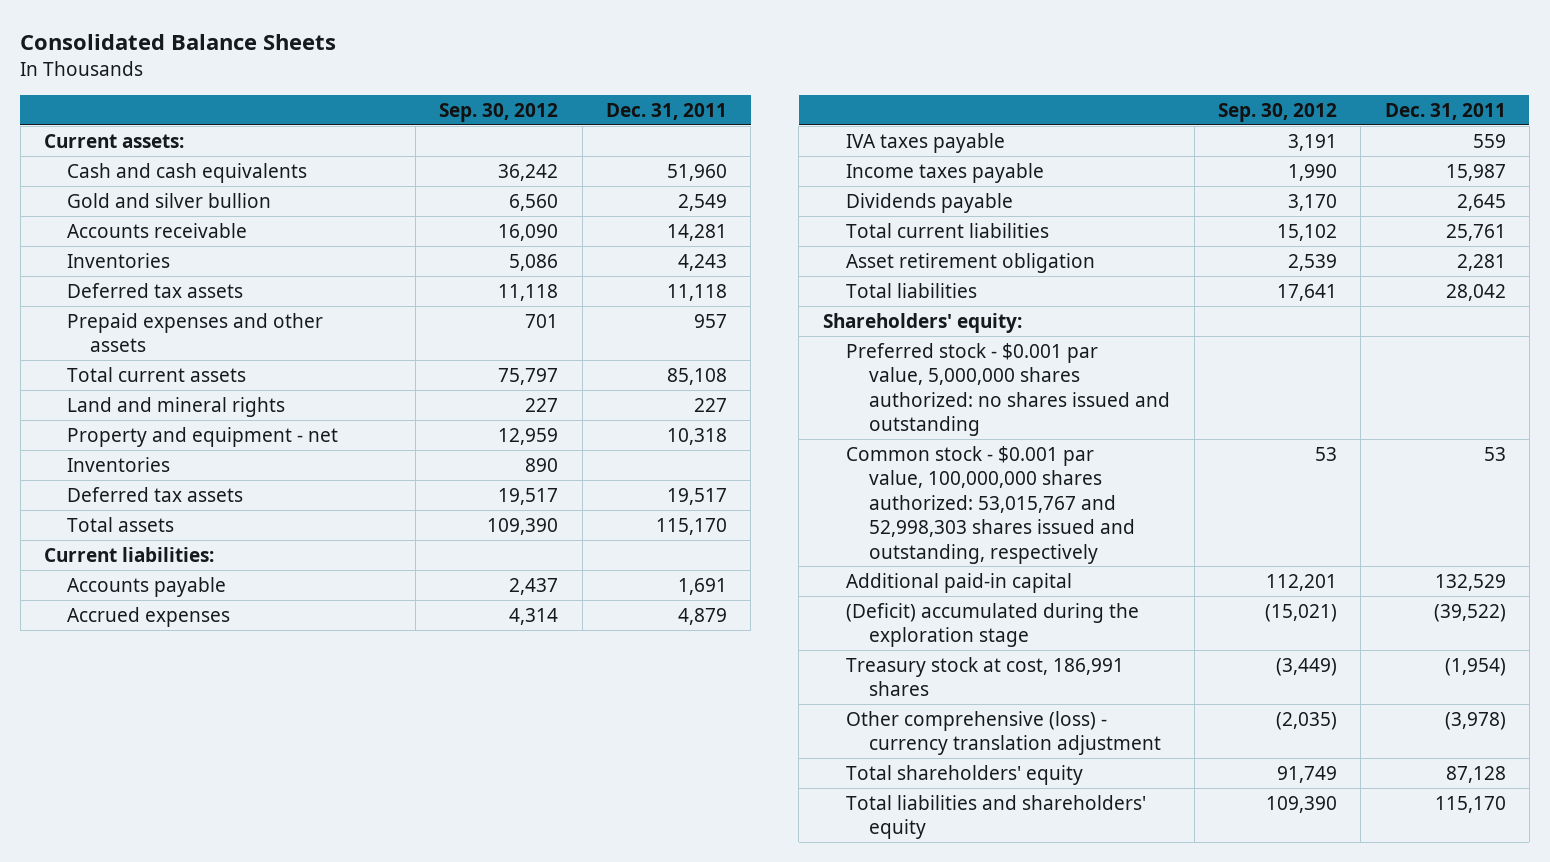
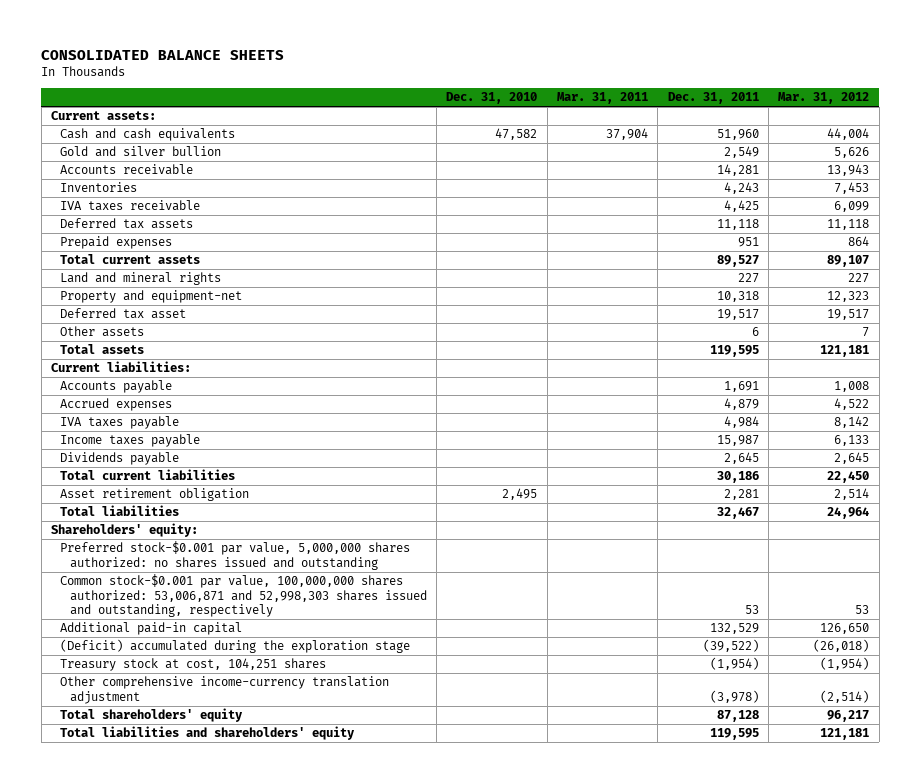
- Consolidated Balance Sheets
+ CONSOLIDATED BALANCE SHEETS
- | Sep. 30, 2012 | Dec. 31, 2011
+ | Dec. 31, 2010 | Mar. 31, 2011 | Dec. 31, 2011 | Mar. 31, 2012
+ IVA taxes receivable | | | 4,425 | 6,099
- Prepaid expenses and other assets | 701 | 957
- Total current assets | 75,797 | 85,108
+ Prepaid expenses | | | 951 | 864
+ Total current assets | | | 89,527 | 89,107
- Property and equipment - net | 12,959 | 10,318
- Inventories | 890 |
- Deferred tax assets | 19,517 | 19,517
- Total assets | 109,390 | 115,170
+ Property and equipment-net | | | 10,318 | 12,323
+ Deferred tax asset | | | 19,517 | 19,517
+ Other assets | | | 6 | 7
+ Total assets | | | 119,595 | 121,181
- IVA taxes payable | 3,191 | 559
+ IVA taxes payable | | | 4,984 | 8,142
- Total current liabilities | 15,102 | 25,761
+ Total current liabilities | | | 30,186 | 22,450
- Total liabilities | 17,641 | 28,042
+ Total liabilities | | | 32,467 | 24,964
- Preferred stock - $0.001 par value, 5,000,000 shares authorized: no shares issued and outstanding
- Common stock - $0.001 par value, 100,000,000 shares authorized: 53,015,767 and 52,998,303 shares issued and outstanding, respectively | 53 | 53
+ Preferred stock-$0.001 par value, 5,000,000 shares authorized: no shares issued and outstanding
+ Common stock-$0.001 par value, 100,000,000 shares authorized: 53,006,871 and 52,998,303 shares issued and outstanding, respectively | | | 53 | 53
- Treasury stock at cost, 186,991 shares | (3,449) | (1,954)
- Other comprehensive (loss) - currency translation adjustment | (2,035) | (3,978)
+ Treasury stock at cost, 104,251 shares | | | (1,954) | (1,954)
+ Other comprehensive income-currency translation adjustment | | | (3,978) | (2,514)
- Total liabilities and shareholders' equity | 109,390 | 115,170
+ Total liabilities and shareholders' equity | | | 119,595 | 121,181

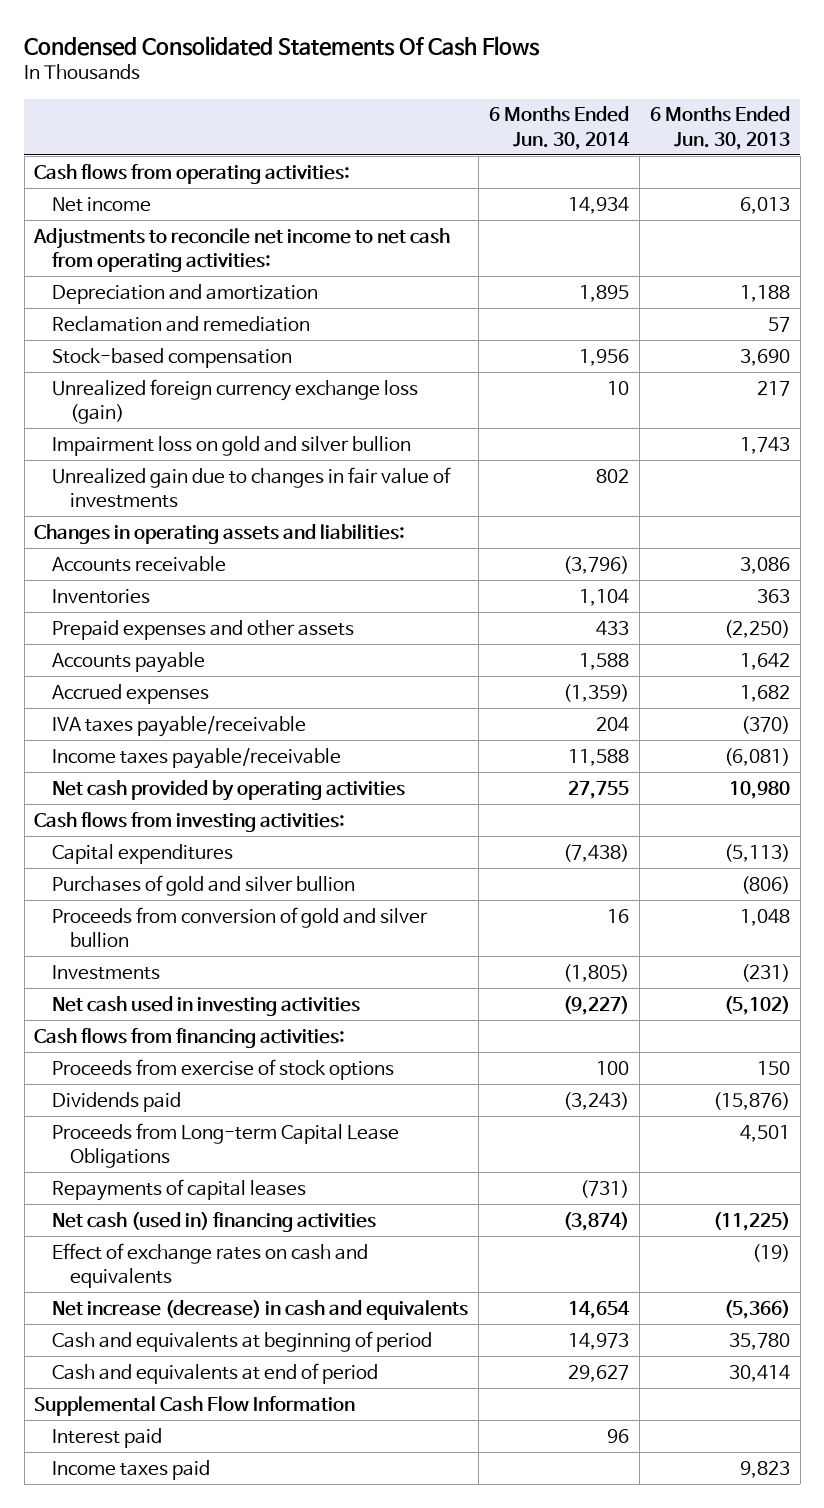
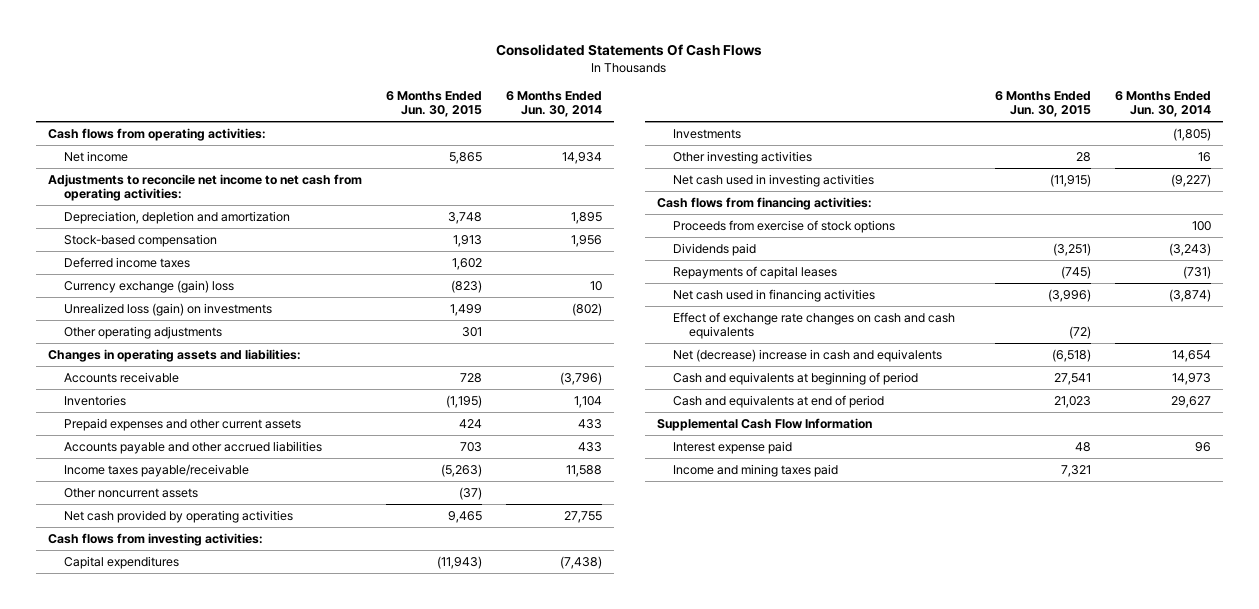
- Condensed Consolidated Statements Of Cash Flows
+ Consolidated Statements Of Cash Flows
- | 6 Months Ended Jun. 30, 2014 | 6 Months Ended Jun. 30, 2013
+ | 6 Months Ended Jun. 30, 2015 | 6 Months Ended Jun. 30, 2014
- Depreciation and amortization | 1,895 | 1,188
- Reclamation and remediation | | 57
+ Depreciation, depletion and amortization | 3,748 | 1,895
- Unrealized foreign currency exchange loss (gain) | 10 | 217
- Impairment loss on gold and silver bullion | | 1,743
- Unrealized gain due to changes in fair value of investments | 802 |
+ Deferred income taxes | 1,602 |
+ Currency exchange (gain) loss | (823) | 10
+ Unrealized loss (gain) on investments | 1,499 | (802)
+ Other operating adjustments | 301 |
- Prepaid expenses and other assets | 433 | (2,250)
- Accounts payable | 1,588 | 1,642
- Accrued expenses | (1,359) | 1,682
- IVA taxes payable/receivable | 204 | (370)
+ Prepaid expenses and other current assets | 424 | 433
+ Accounts payable and other accrued liabilities | 703 | 433
+ Other noncurrent assets | (37) |
- Purchases of gold and silver bullion | | (806)
- Proceeds from conversion of gold and silver bullion | 16 | 1,048
+ Other investing activities | 28 | 16
- Proceeds from Long-term Capital Lease Obligations | | 4,501
- Net cash (used in) financing activities | (3,874) | (11,225)
- Effect of exchange rates on cash and equivalents | | (19)
- Net increase (decrease) in cash and equivalents | 14,654 | (5,366)
+ Net cash used in financing activities | (3,996) | (3,874)
+ Effect of exchange rate changes on cash and cash equivalents | (72) |
+ Net (decrease) increase in cash and equivalents | (6,518) | 14,654
- Interest paid | 96 |
- Income taxes paid | | 9,823
+ Interest expense paid | 48 | 96
+ Income and mining taxes paid | 7,321 |

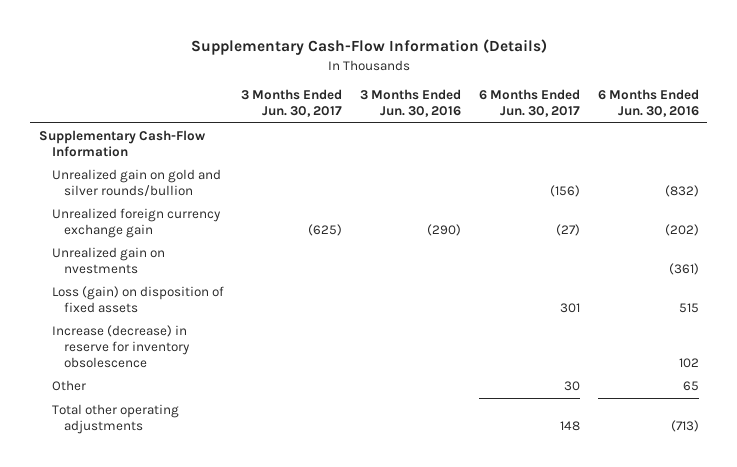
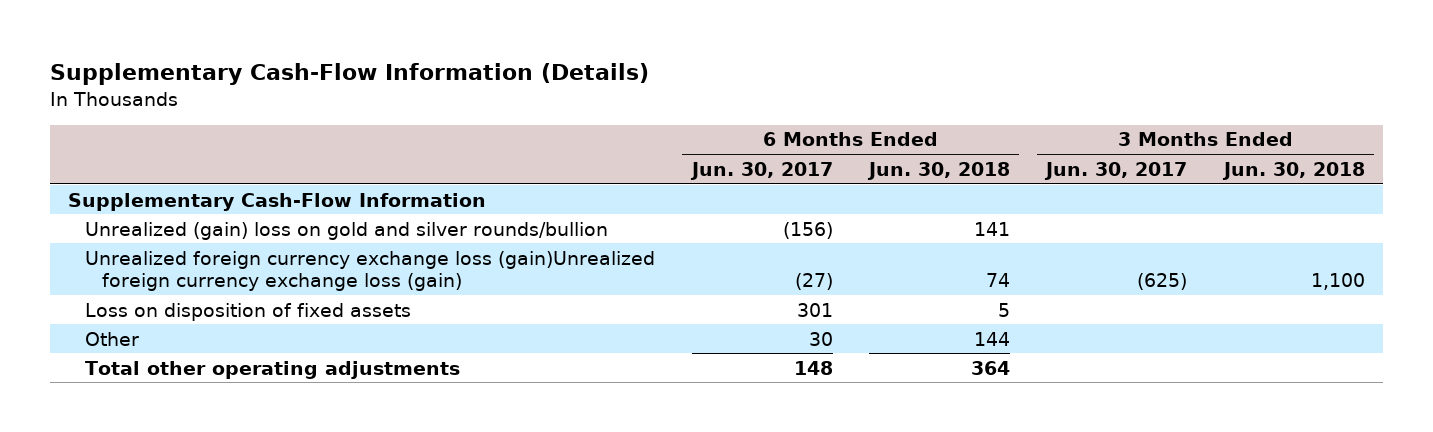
- | 3 Months Ended Jun. 30, 2017 | 3 Months Ended Jun. 30, 2016 | 6 Months Ended Jun. 30, 2017 | 6 Months Ended Jun. 30, 2016
+ | 6 Months Ended Jun. 30, 2017 | 6 Months Ended Jun. 30, 2018 | 3 Months Ended Jun. 30, 2017 | 3 Months Ended Jun. 30, 2018
- Unrealized gain on gold and silver rounds/bullion | | | (156) | (832)
- Unrealized foreign currency exchange gain | (625) | (290) | (27) | (202)
- Unrealized gain on nvestments | | | | (361)
- Loss (gain) on disposition of fixed assets | | | 301 | 515
- Increase (decrease) in reserve for inventory obsolescence | | | | 102
+ Unrealized (gain) loss on gold and silver rounds/bullion | (156) | 141 | |
+ Unrealized foreign currency exchange loss (gain)Unrealized foreign currency exchange loss (gain) | (27) | 74 | (625) | 1,100
+ Loss on disposition of fixed assets | 301 | 5 | |

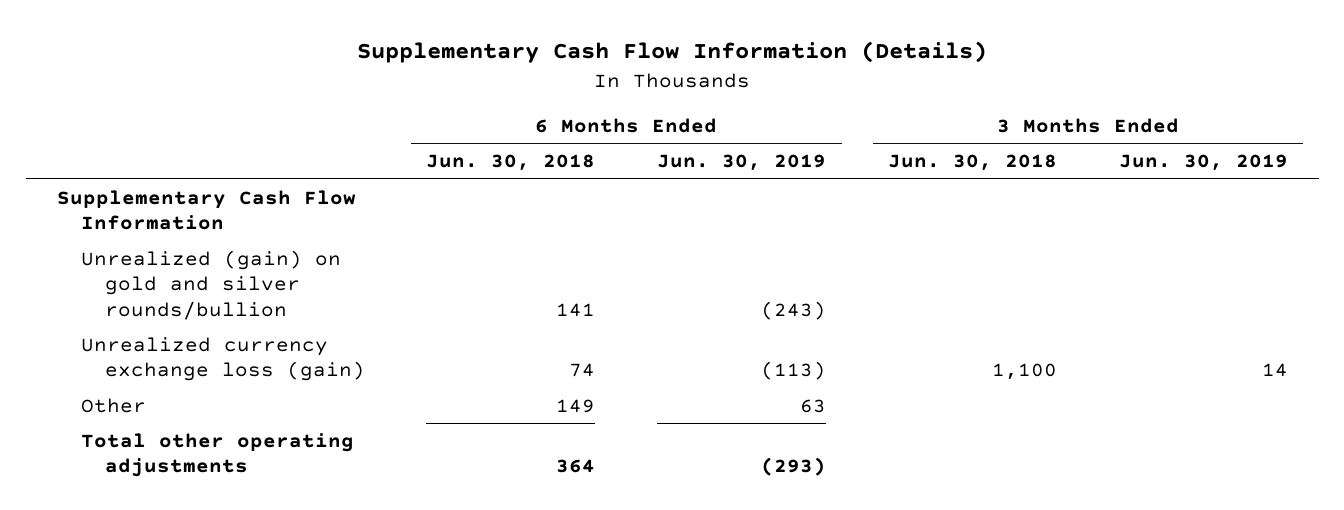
- Supplementary Cash-Flow Information (Details)
+ Supplementary Cash Flow Information (Details)
- | 6 Months Ended Jun. 30, 2017 | 6 Months Ended Jun. 30, 2018 | 3 Months Ended Jun. 30, 2017 | 3 Months Ended Jun. 30, 2018
+ | 6 Months Ended Jun. 30, 2018 | 6 Months Ended Jun. 30, 2019 | 3 Months Ended Jun. 30, 2018 | 3 Months Ended Jun. 30, 2019
- Supplementary Cash-Flow Information
- Unrealized (gain) loss on gold and silver rounds/bullion | (156) | 141 | |
- Unrealized foreign currency exchange loss (gain)Unrealized foreign currency exchange loss (gain) | (27) | 74 | (625) | 1,100
- Loss on disposition of fixed assets | 301 | 5 | |
- Other | 30 | 144 | |
+ Supplementary Cash Flow Information
+ Unrealized (gain) on gold and silver rounds/bullion | 141 | (243) | |
+ Unrealized currency exchange loss (gain) | 74 | (113) | 1,100 | 14
+ Other | 149 | 63 | |

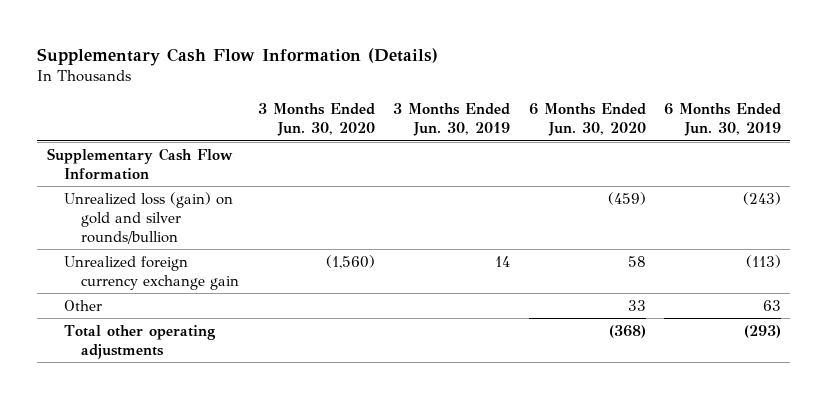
- | 6 Months Ended Jun. 30, 2018 | 6 Months Ended Jun. 30, 2019 | 3 Months Ended Jun. 30, 2018 | 3 Months Ended Jun. 30, 2019
+ | 3 Months Ended Jun. 30, 2020 | 3 Months Ended Jun. 30, 2019 | 6 Months Ended Jun. 30, 2020 | 6 Months Ended Jun. 30, 2019
- Unrealized (gain) on gold and silver rounds/bullion | 141 | (243) | |
- Unrealized currency exchange loss (gain) | 74 | (113) | 1,100 | 14
+ Unrealized loss (gain) on gold and silver rounds/bullion | | | (459) | (243)
+ Unrealized foreign currency exchange gain | (1,560) | 14 | 58 | (113)

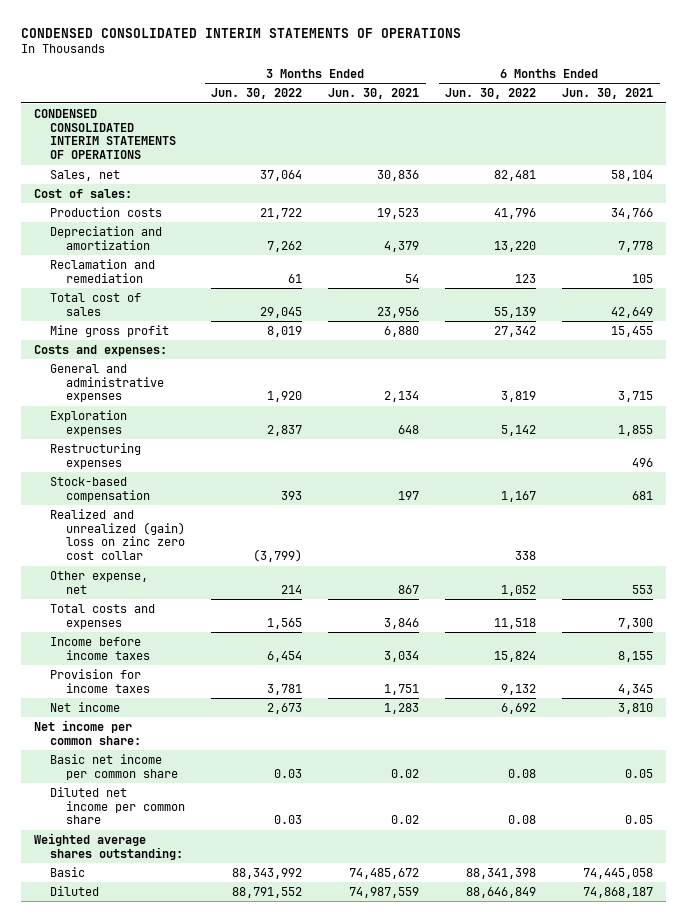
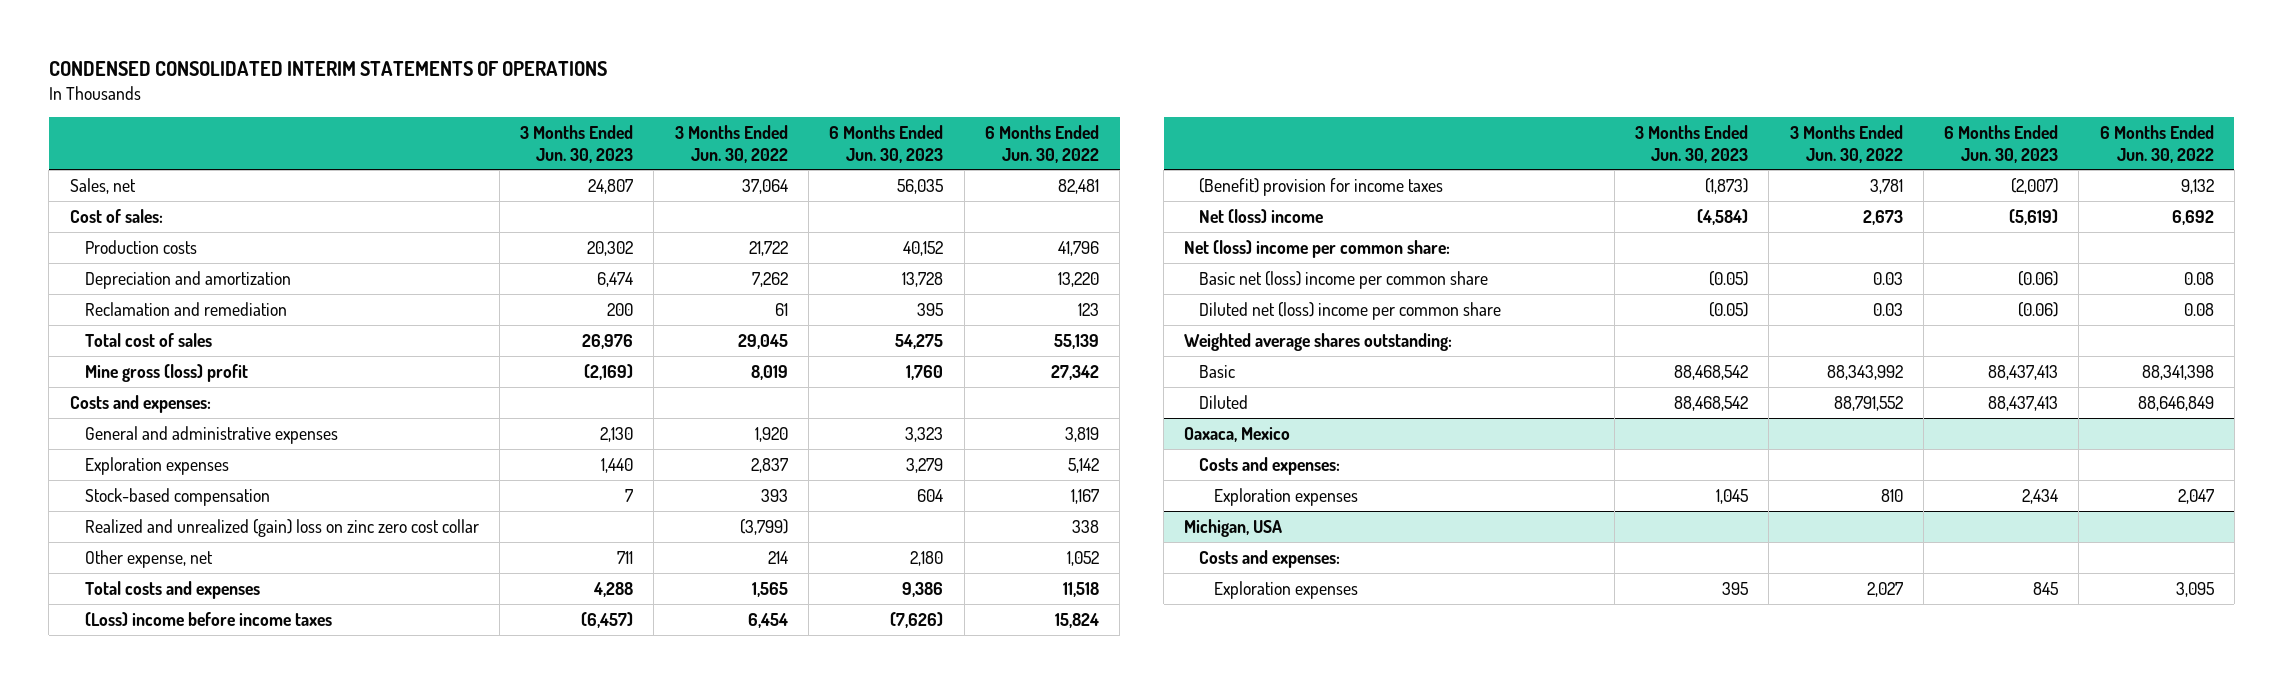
- | 3 Months Ended Jun. 30, 2022 | 3 Months Ended Jun. 30, 2021 | 6 Months Ended Jun. 30, 2022 | 6 Months Ended Jun. 30, 2021
+ | 3 Months Ended Jun. 30, 2023 | 3 Months Ended Jun. 30, 2022 | 6 Months Ended Jun. 30, 2023 | 6 Months Ended Jun. 30, 2022
- CONDENSED CONSOLIDATED INTERIM STATEMENTS OF OPERATIONS
- Mine gross profit | 8,019 | 6,880 | 27,342 | 15,455
+ Mine gross (loss) profit | (2,169) | 8,019 | 1,760 | 27,342
- Restructuring expenses | | | | 496
- Income before income taxes | 6,454 | 3,034 | 15,824 | 8,155
- Provision for income taxes | 3,781 | 1,751 | 9,132 | 4,345
- Net income | 2,673 | 1,283 | 6,692 | 3,810
- Net income per common share:
- Basic net income per common share | 0.03 | 0.02 | 0.08 | 0.05
- Diluted net income per common share | 0.03 | 0.02 | 0.08 | 0.05
+ (Loss) income before income taxes | (6,457) | 6,454 | (7,626) | 15,824
+ (Benefit) provision for income taxes | (1,873) | 3,781 | (2,007) | 9,132
+ Net (loss) income | (4,584) | 2,673 | (5,619) | 6,692
+ Net (loss) income per common share:
+ Basic net (loss) income per common share | (0.05) | 0.03 | (0.06) | 0.08
+ Diluted net (loss) income per common share | (0.05) | 0.03 | (0.06) | 0.08
+ Oaxaca, Mexico
+ Costs and expenses:
+ Exploration expenses | 1,045 | 810 | 2,434 | 2,047
+ Michigan, USA
+ Costs and expenses:
+ Exploration expenses | 395 | 2,027 | 845 | 3,095

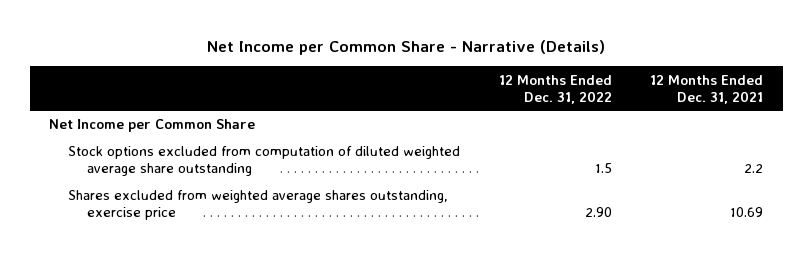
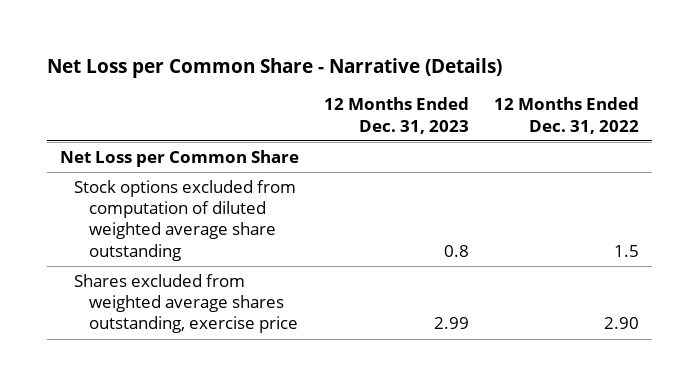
- Net Income per Common Share - Narrative (Details)
+ Net Loss per Common Share - Narrative (Details)
- | 12 Months Ended Dec. 31, 2022 | 12 Months Ended Dec. 31, 2021
+ | 12 Months Ended Dec. 31, 2023 | 12 Months Ended Dec. 31, 2022
- Net Income per Common Share
+ Net Loss per Common Share

